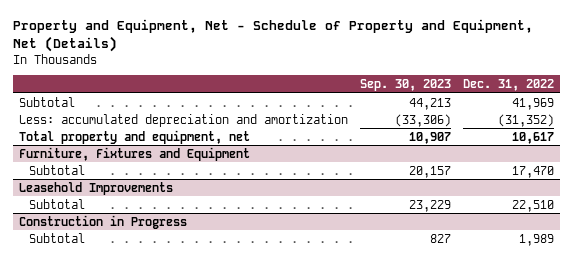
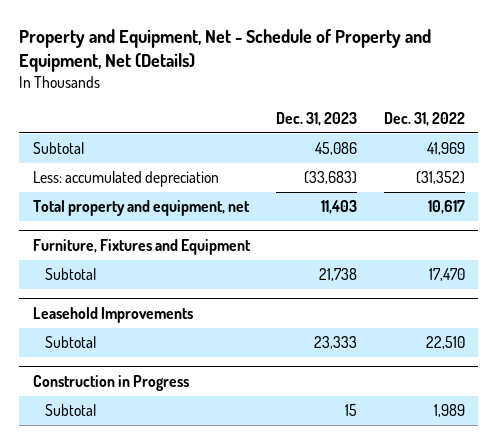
- | Sep. 30, 2023 | Dec. 31, 2022
+ | Dec. 31, 2023 | Dec. 31, 2022
- Less: accumulated depreciation and amortization | (33,306) | (31,352)
+ Less: accumulated depreciation | (33,683) | (31,352)

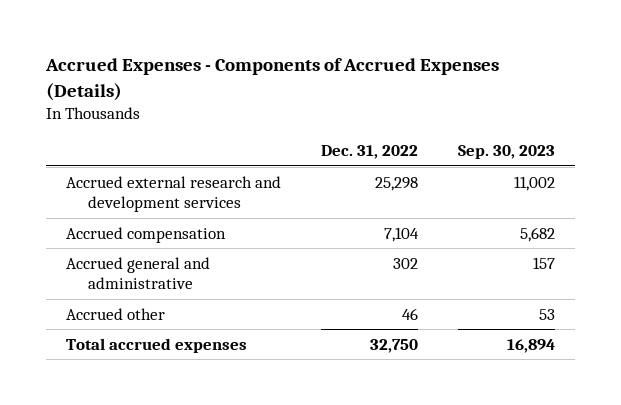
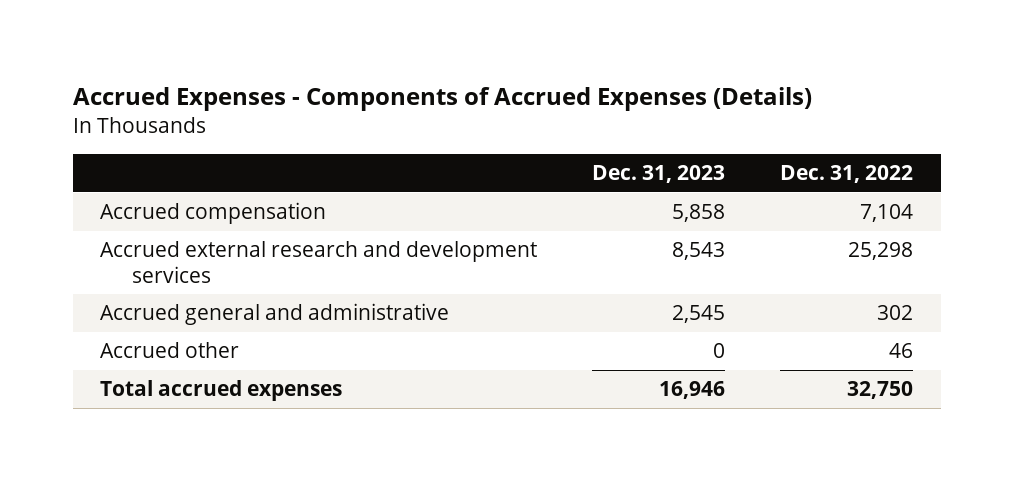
- | Dec. 31, 2022 | Sep. 30, 2023
+ | Dec. 31, 2023 | Dec. 31, 2022
moved down: Accrued external research and development services | 8,543 | 25,298

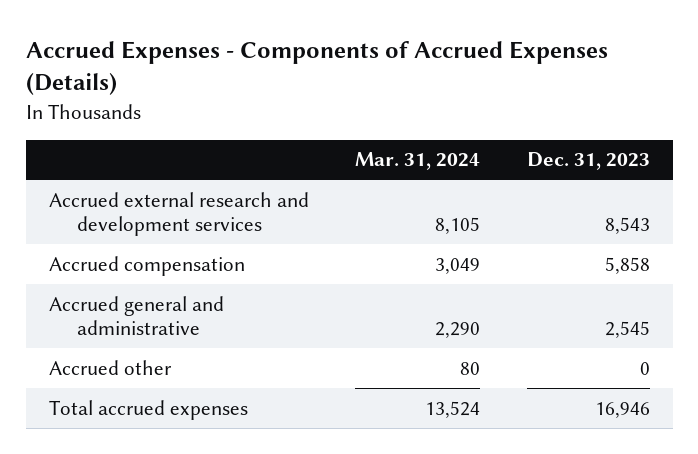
- | Dec. 31, 2023 | Dec. 31, 2022
+ | Mar. 31, 2024 | Dec. 31, 2023
moved down: Accrued compensation | 3,049 | 5,858

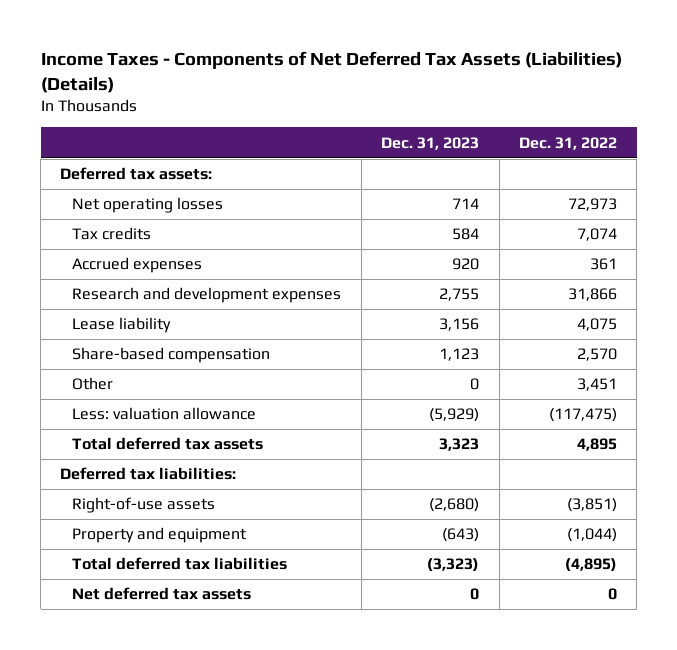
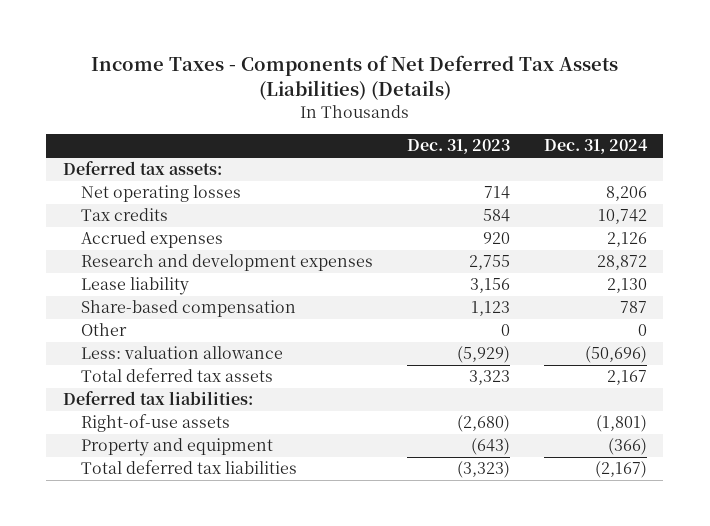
- | Dec. 31, 2023 | Dec. 31, 2022
+ | Dec. 31, 2023 | Dec. 31, 2024
- Net deferred tax assets | 0 | 0

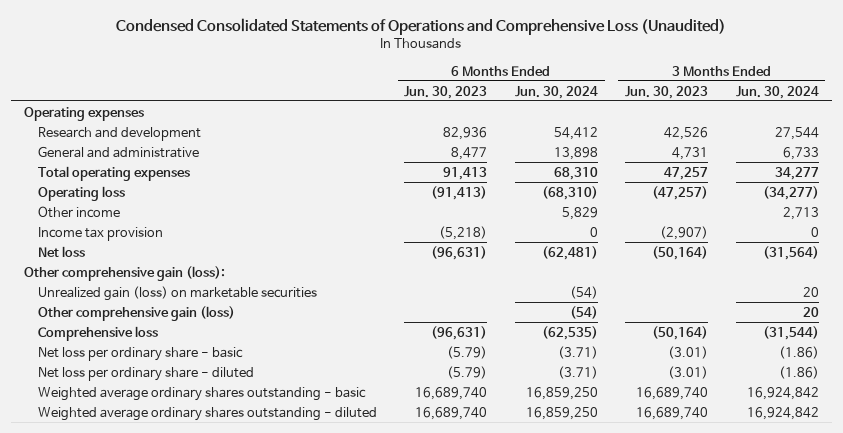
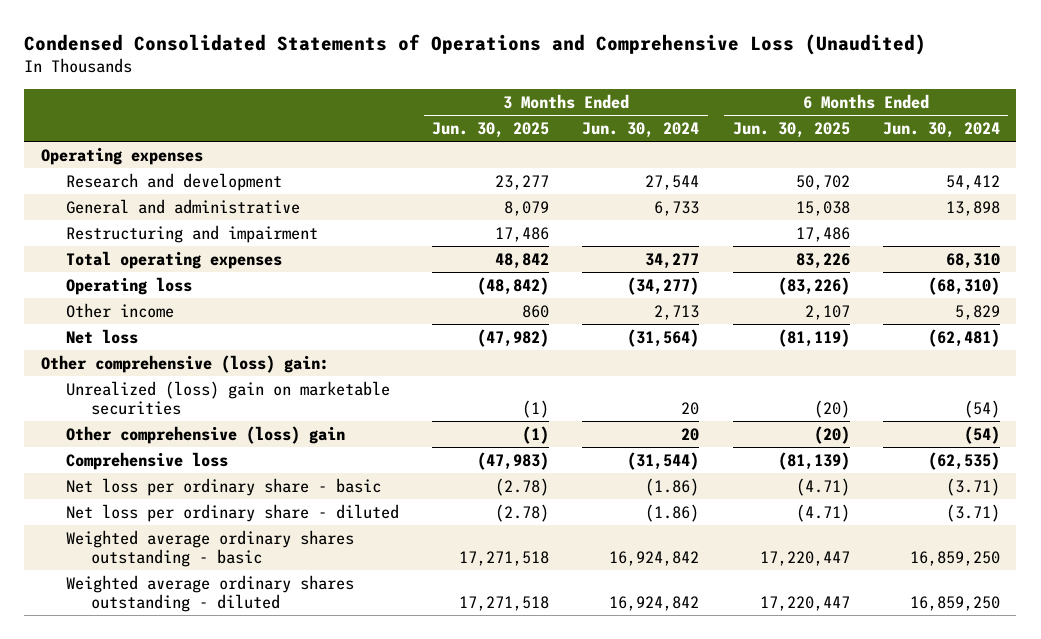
- | 6 Months Ended Jun. 30, 2023 | 6 Months Ended Jun. 30, 2024 | 3 Months Ended Jun. 30, 2023 | 3 Months Ended Jun. 30, 2024
+ | 3 Months Ended Jun. 30, 2025 | 3 Months Ended Jun. 30, 2024 | 6 Months Ended Jun. 30, 2025 | 6 Months Ended Jun. 30, 2024
+ Restructuring and impairment | 17,486 | | 17,486 |
- Income tax provision | (5,218) | 0 | (2,907) | 0
- Other comprehensive gain (loss):
- Unrealized gain (loss) on marketable securities | | (54) | | 20
- Other comprehensive gain (loss) | | (54) | | 20
+ Other comprehensive (loss) gain:
+ Unrealized (loss) gain on marketable securities | (1) | 20 | (20) | (54)
+ Other comprehensive (loss) gain | (1) | 20 | (20) | (54)

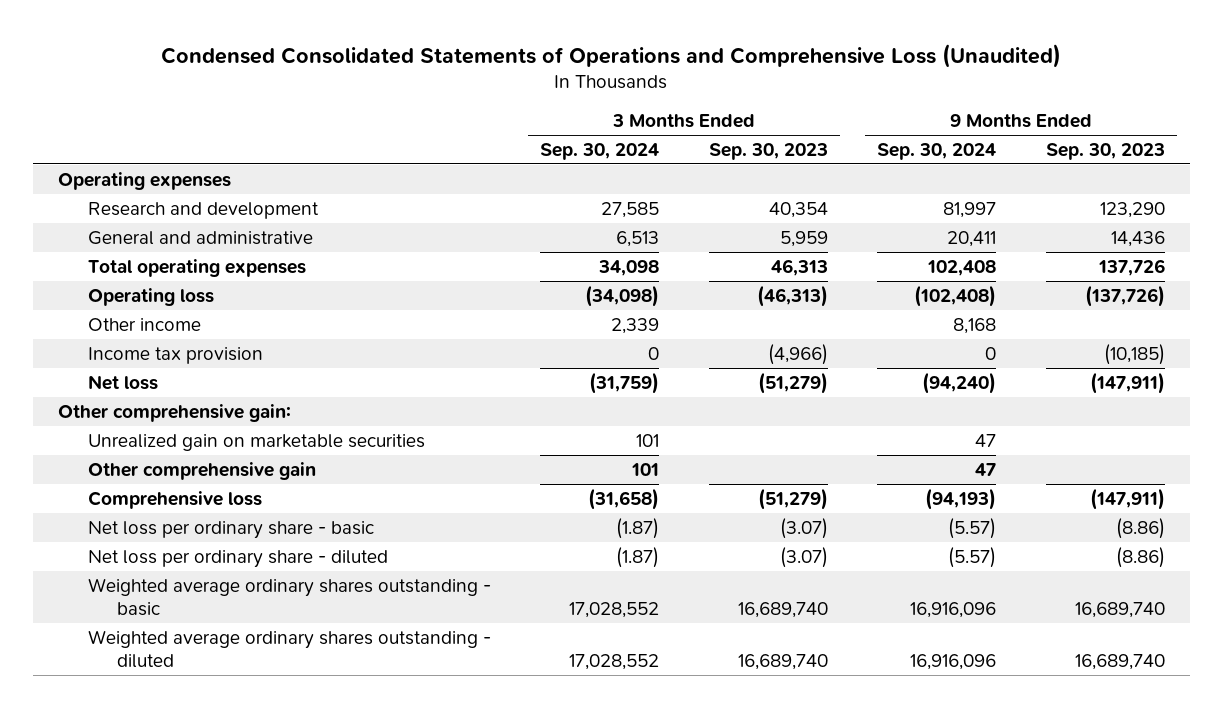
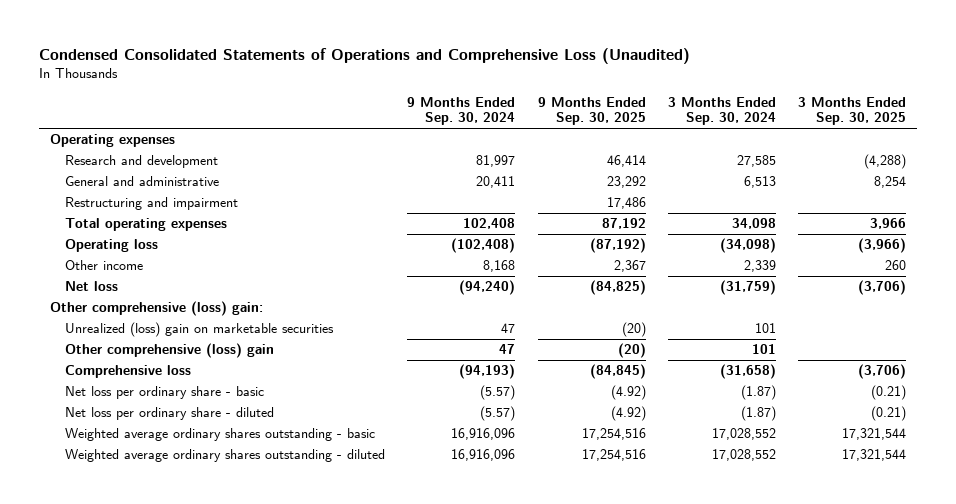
- | 3 Months Ended Sep. 30, 2024 | 3 Months Ended Sep. 30, 2023 | 9 Months Ended Sep. 30, 2024 | 9 Months Ended Sep. 30, 2023
+ | 9 Months Ended Sep. 30, 2024 | 9 Months Ended Sep. 30, 2025 | 3 Months Ended Sep. 30, 2024 | 3 Months Ended Sep. 30, 2025
+ Restructuring and impairment | | 17,486 | |
- Income tax provision | 0 | (4,966) | 0 | (10,185)
- Other comprehensive gain:
- Unrealized gain on marketable securities | 101 | | 47 |
- Other comprehensive gain | 101 | | 47 |
+ Other comprehensive (loss) gain:
+ Unrealized (loss) gain on marketable securities | 47 | (20) | 101 |
+ Other comprehensive (loss) gain | 47 | (20) | 101 |

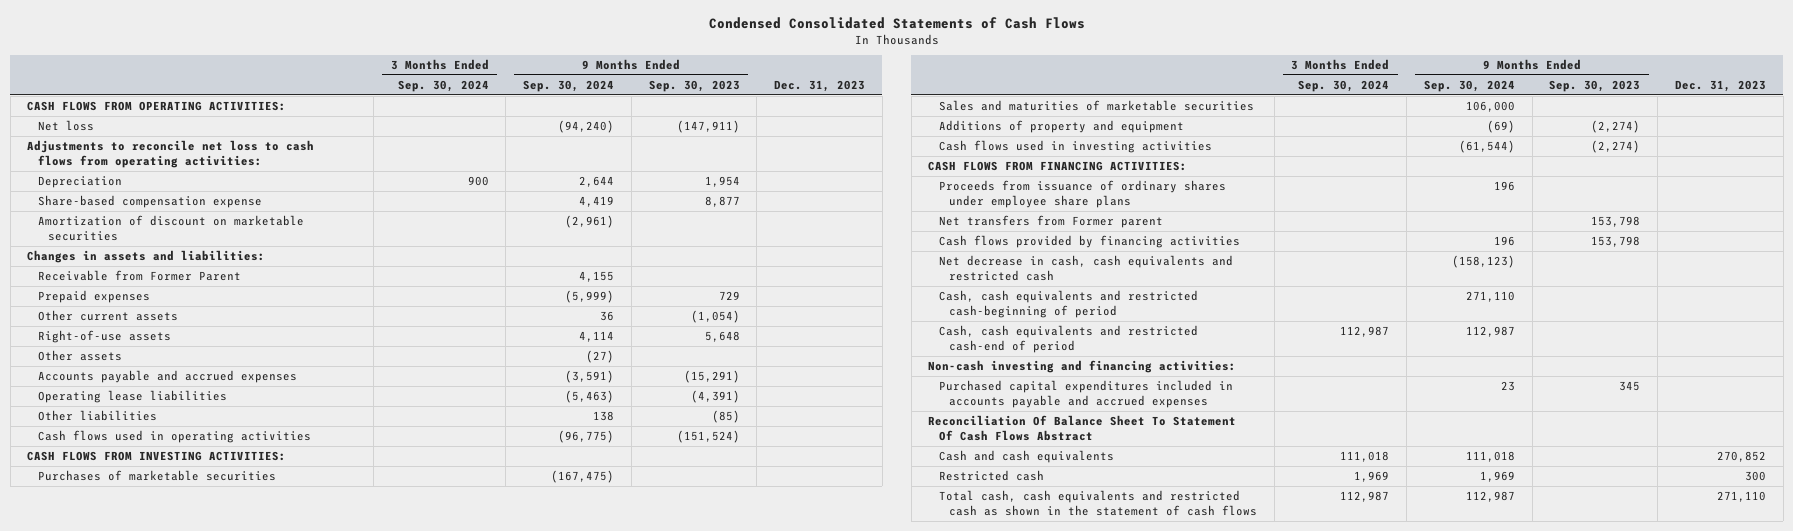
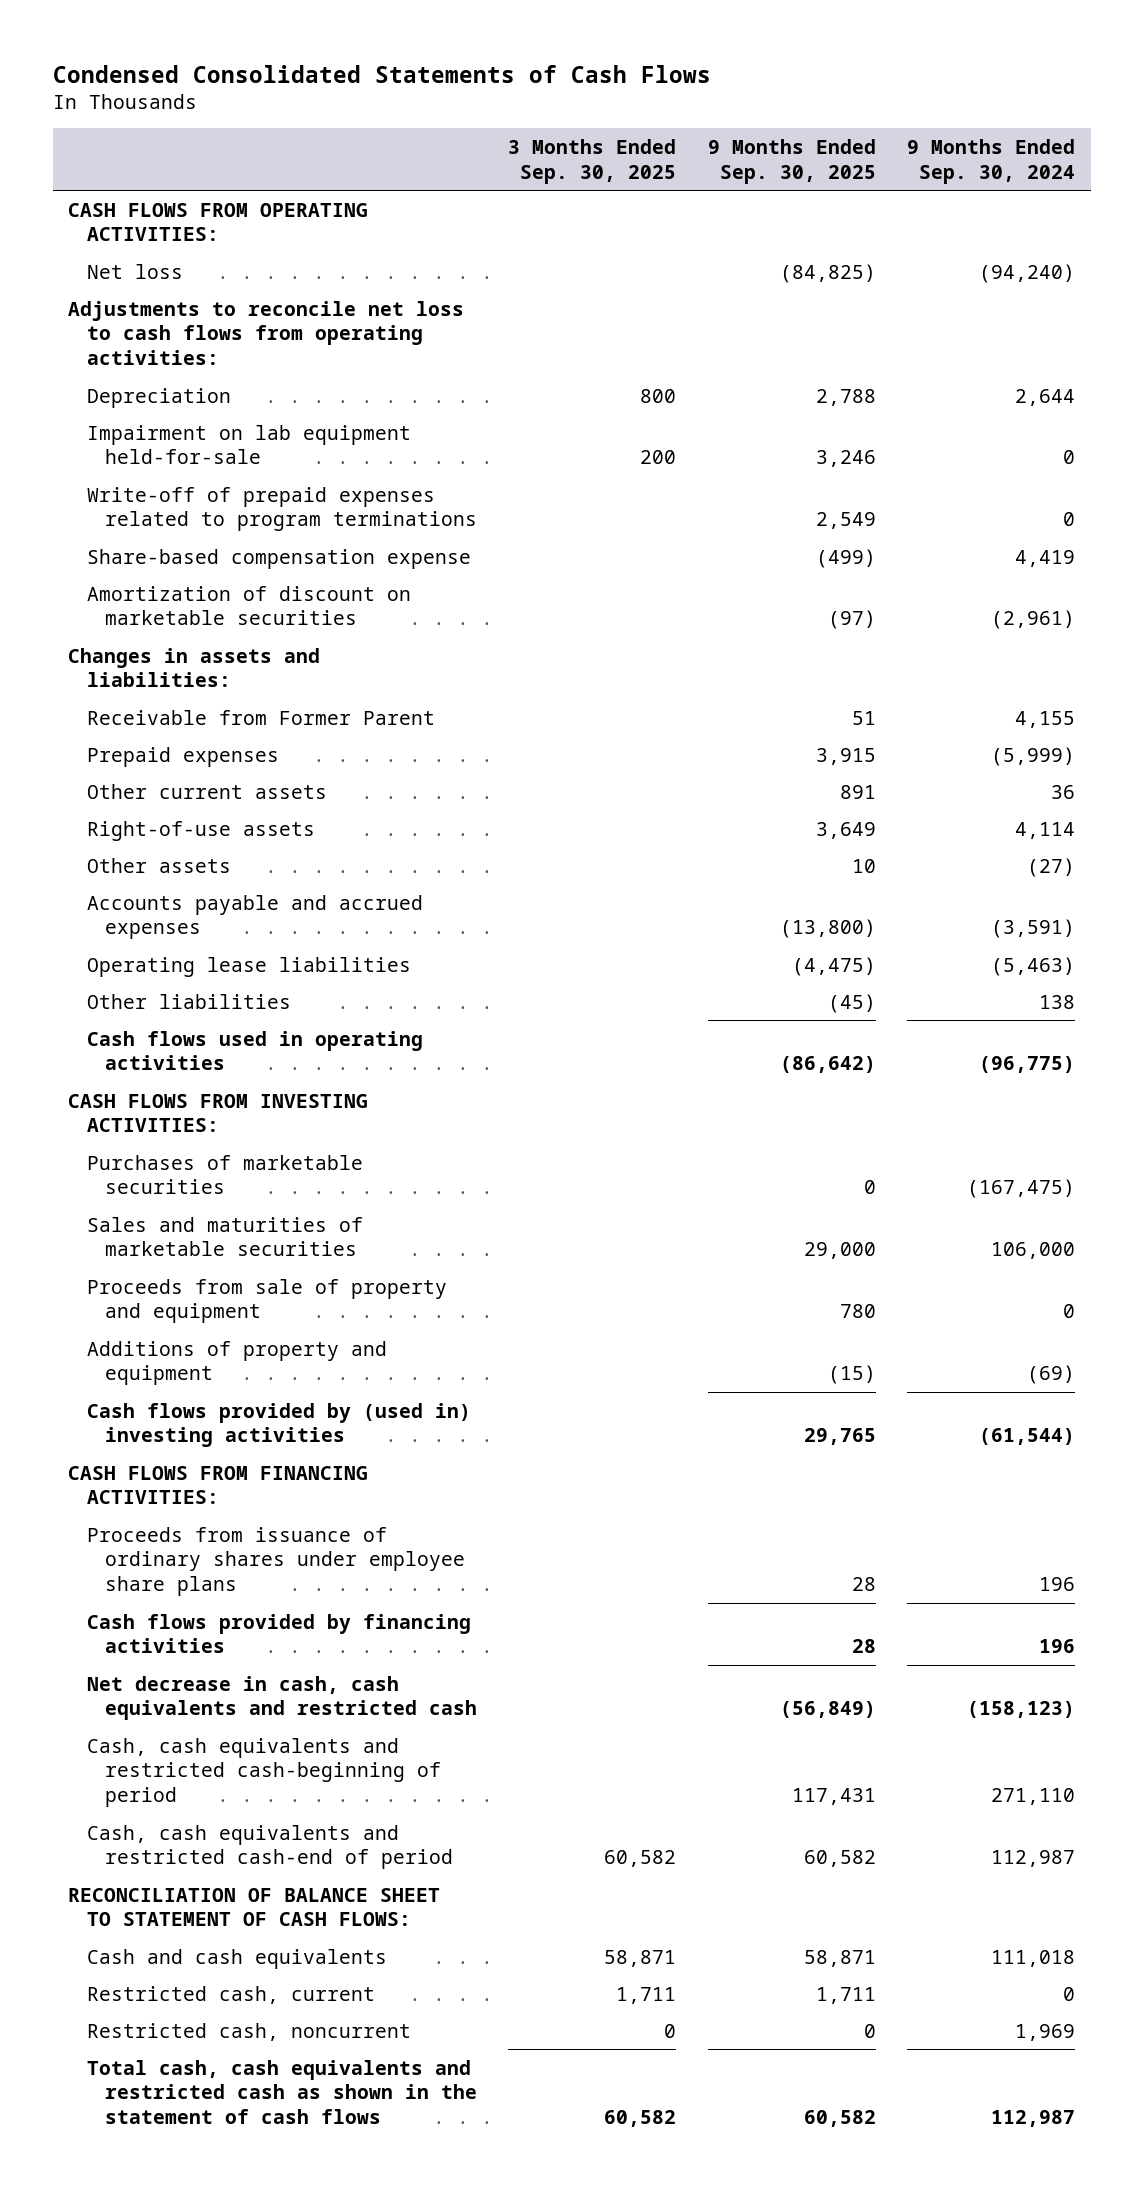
- | 3 Months Ended Sep. 30, 2024 | 9 Months Ended Sep. 30, 2024 | 9 Months Ended Sep. 30, 2023 | Dec. 31, 2023
+ | 3 Months Ended Sep. 30, 2025 | 9 Months Ended Sep. 30, 2025 | 9 Months Ended Sep. 30, 2024
+ Impairment on lab equipment held-for-sale | 200 | 3,246 | 0
+ Write-off of prepaid expenses related to program terminations | | 2,549 | 0
+ Proceeds from sale of property and equipment | | 780 | 0
- Cash flows used in investing activities | | (61,544) | (2,274) |
+ Cash flows provided by (used in) investing activities | | 29,765 | (61,544)
- Net transfers from Former parent | | | 153,798 |
- Non-cash investing and financing activities:
- Purchased capital expenditures included in accounts payable and accrued expenses | | 23 | 345 |
- Reconciliation Of Balance Sheet To Statement Of Cash Flows Abstract
+ RECONCILIATION OF BALANCE SHEET TO STATEMENT OF CASH FLOWS:
- Restricted cash | 1,969 | 1,969 | | 300
+ Restricted cash, current | 1,711 | 1,711 | 0
+ Restricted cash, noncurrent | 0 | 0 | 1,969

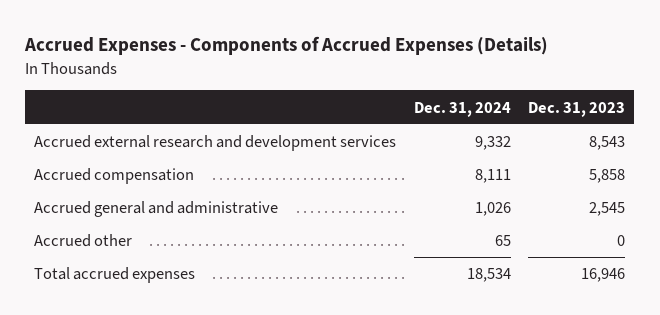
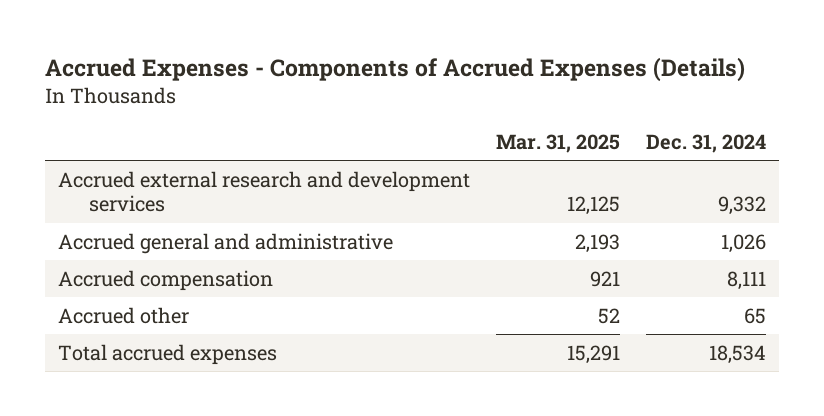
- | Dec. 31, 2024 | Dec. 31, 2023
+ | Mar. 31, 2025 | Dec. 31, 2024
moved down: Accrued compensation | 921 | 8,111

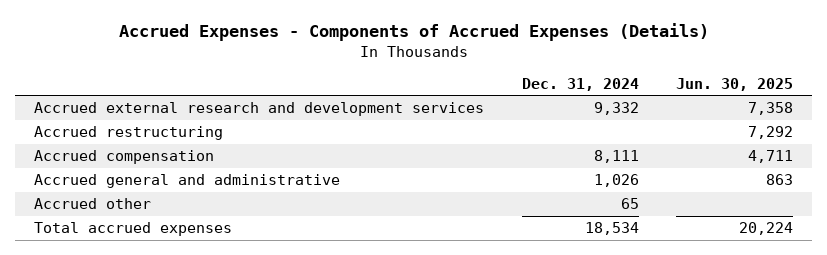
- | Mar. 31, 2025 | Dec. 31, 2024
+ | Dec. 31, 2024 | Jun. 30, 2025
+ Accrued restructuring | | 7,292
moved down: Accrued general and administrative | 1,026 | 863

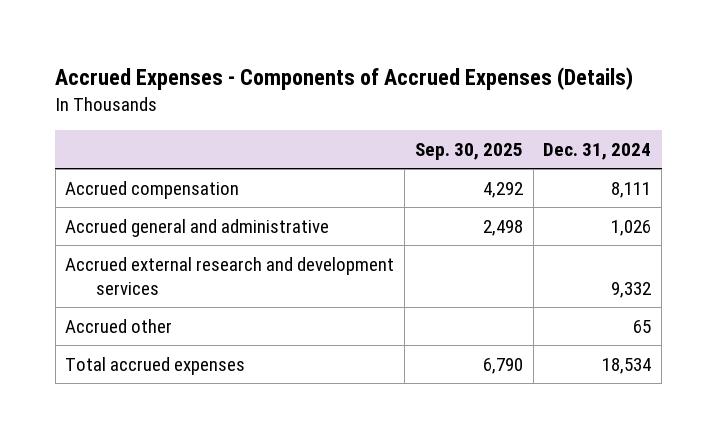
- | Dec. 31, 2024 | Jun. 30, 2025
+ | Sep. 30, 2025 | Dec. 31, 2024
- Accrued restructuring | | 7,292
moved down: Accrued external research and development services | | 9,332

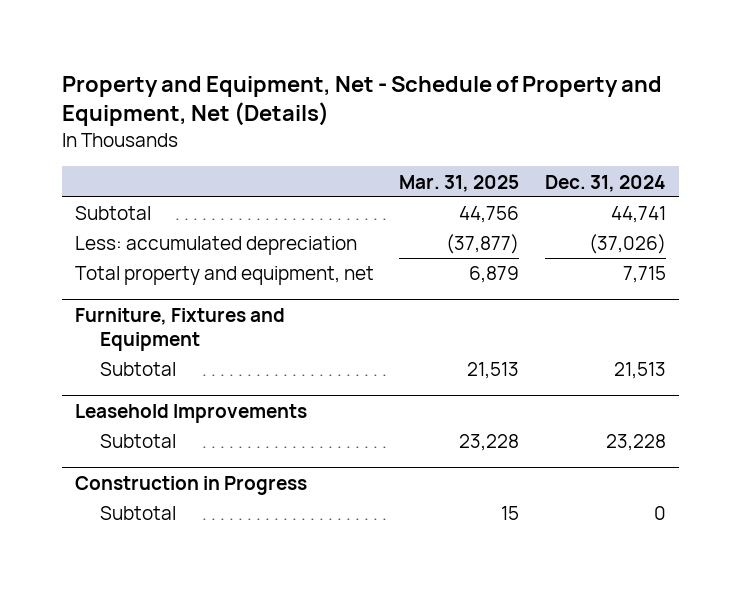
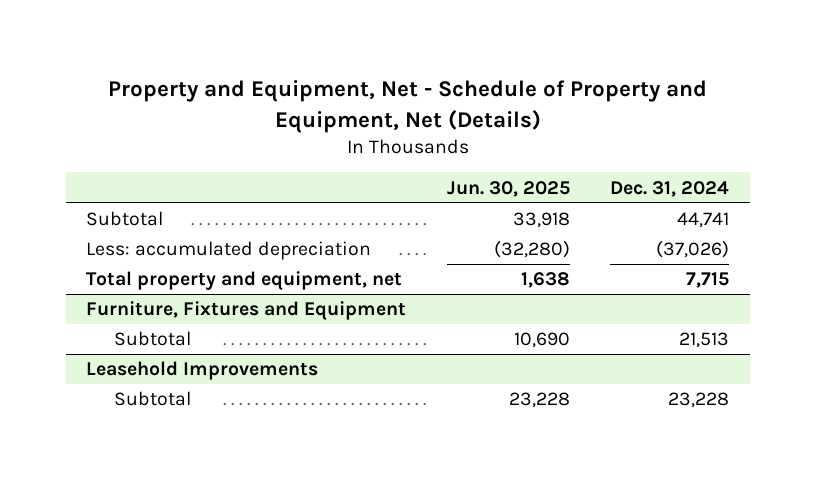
- | Mar. 31, 2025 | Dec. 31, 2024
+ | Jun. 30, 2025 | Dec. 31, 2024
- Construction in Progress
- Subtotal | 15 | 0

